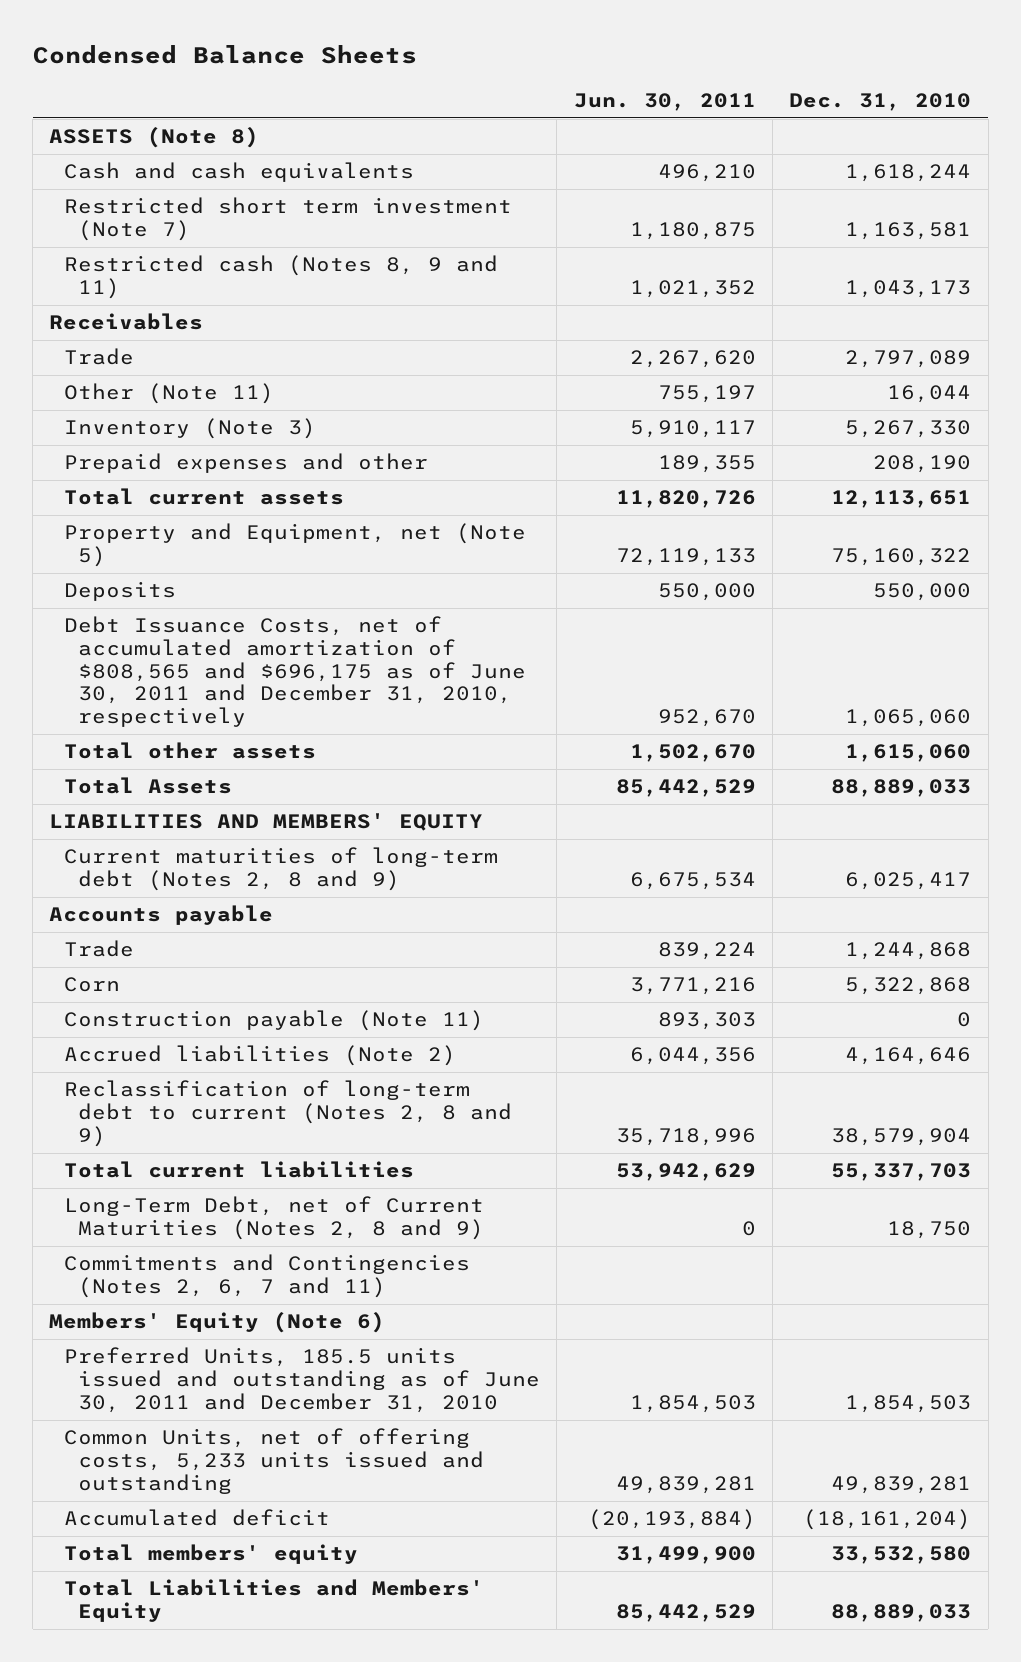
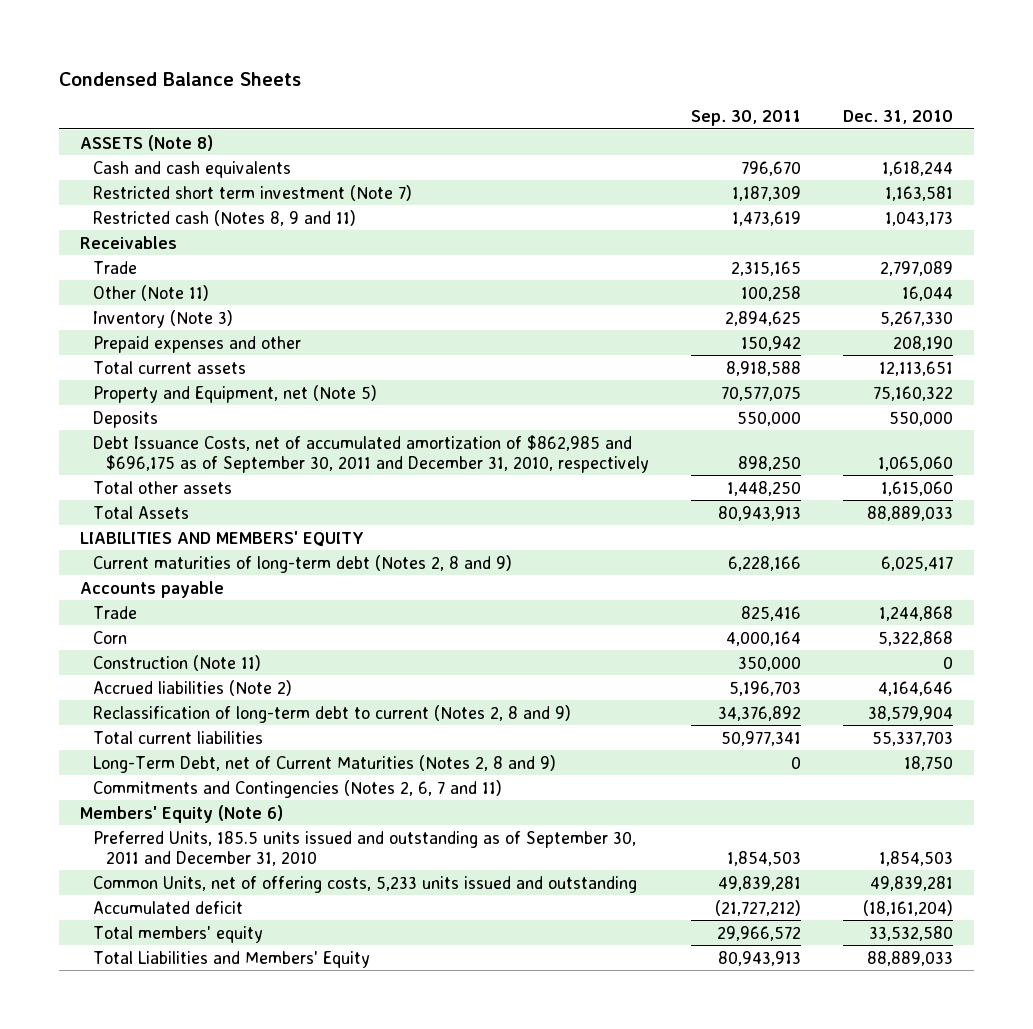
- | Jun. 30, 2011 | Dec. 31, 2010
+ | Sep. 30, 2011 | Dec. 31, 2010
- Debt Issuance Costs, net of accumulated amortization of $808,565 and $696,175 as of June 30, 2011 and December 31, 2010, respectively | 952,670 | 1,065,060
+ Debt Issuance Costs, net of accumulated amortization of $862,985 and $696,175 as of September 30, 2011 and December 31, 2010, respectively | 898,250 | 1,065,060
- Construction payable (Note 11) | 893,303 | 0
+ Construction (Note 11) | 350,000 | 0
- Preferred Units, 185.5 units issued and outstanding as of June 30, 2011 and December 31, 2010 | 1,854,503 | 1,854,503
+ Preferred Units, 185.5 units issued and outstanding as of September 30, 2011 and December 31, 2010 | 1,854,503 | 1,854,503

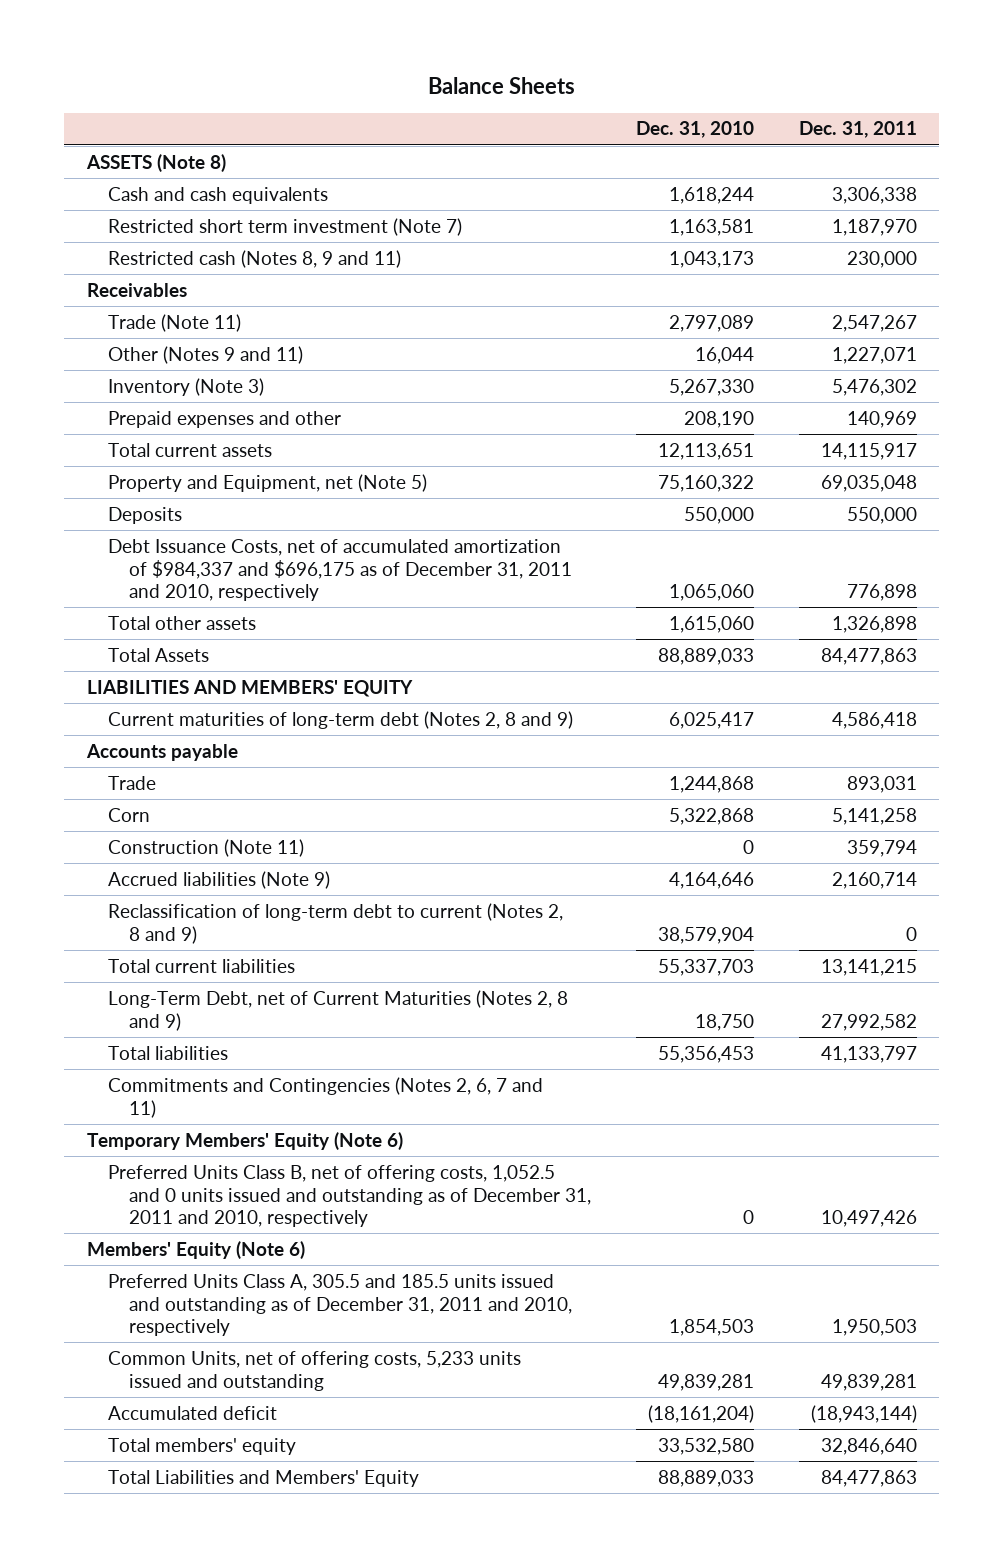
- Condensed Balance Sheets
+ Balance Sheets
- | Sep. 30, 2011 | Dec. 31, 2010
+ | Dec. 31, 2010 | Dec. 31, 2011
- Trade | 2,315,165 | 2,797,089
- Other (Note 11) | 100,258 | 16,044
+ Trade (Note 11) | 2,797,089 | 2,547,267
+ Other (Notes 9 and 11) | 16,044 | 1,227,071
- Debt Issuance Costs, net of accumulated amortization of $862,985 and $696,175 as of September 30, 2011 and December 31, 2010, respectively | 898,250 | 1,065,060
+ Debt Issuance Costs, net of accumulated amortization of $984,337 and $696,175 as of December 31, 2011 and 2010, respectively | 1,065,060 | 776,898
- Accrued liabilities (Note 2) | 5,196,703 | 4,164,646
+ Accrued liabilities (Note 9) | 4,164,646 | 2,160,714
+ Total liabilities | 55,356,453 | 41,133,797
+ Temporary Members' Equity (Note 6)
+ Preferred Units Class B, net of offering costs, 1,052.5 and 0 units issued and outstanding as of December 31, 2011 and 2010, respectively | 0 | 10,497,426
- Preferred Units, 185.5 units issued and outstanding as of September 30, 2011 and December 31, 2010 | 1,854,503 | 1,854,503
+ Preferred Units Class A, 305.5 and 185.5 units issued and outstanding as of December 31, 2011 and 2010, respectively | 1,854,503 | 1,950,503

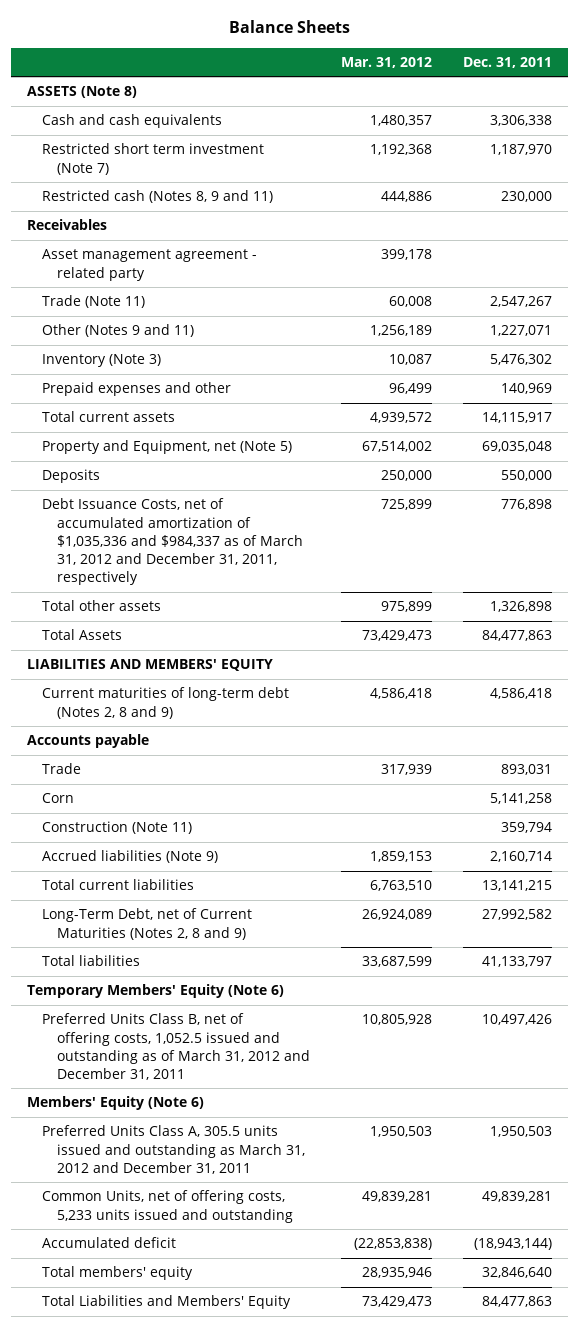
- | Dec. 31, 2010 | Dec. 31, 2011
+ | Mar. 31, 2012 | Dec. 31, 2011
+ Asset management agreement - related party | 399,178 |
- Debt Issuance Costs, net of accumulated amortization of $984,337 and $696,175 as of December 31, 2011 and 2010, respectively | 1,065,060 | 776,898
+ Debt Issuance Costs, net of accumulated amortization of $1,035,336 and $984,337 as of March 31, 2012 and December 31, 2011, respectively | 725,899 | 776,898
- Reclassification of long-term debt to current (Notes 2, 8 and 9) | 38,579,904 | 0
- Commitments and Contingencies (Notes 2, 6, 7 and 11)
- Preferred Units Class B, net of offering costs, 1,052.5 and 0 units issued and outstanding as of December 31, 2011 and 2010, respectively | 0 | 10,497,426
+ Preferred Units Class B, net of offering costs, 1,052.5 issued and outstanding as of March 31, 2012 and December 31, 2011 | 10,805,928 | 10,497,426
- Preferred Units Class A, 305.5 and 185.5 units issued and outstanding as of December 31, 2011 and 2010, respectively | 1,854,503 | 1,950,503
+ Preferred Units Class A, 305.5 units issued and outstanding as March 31, 2012 and December 31, 2011 | 1,950,503 | 1,950,503

